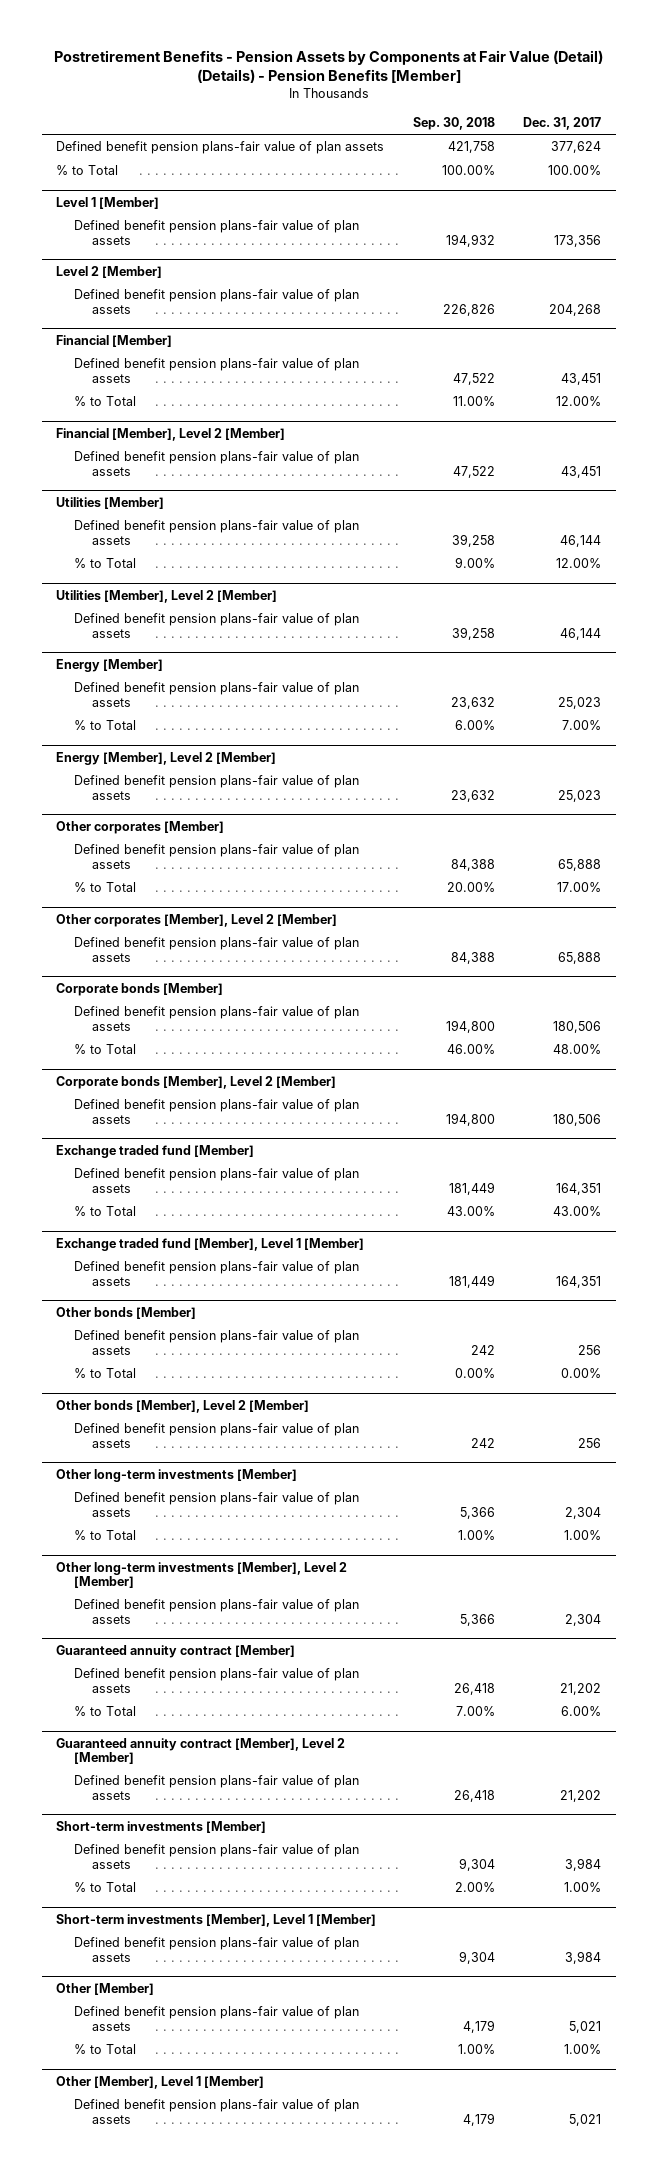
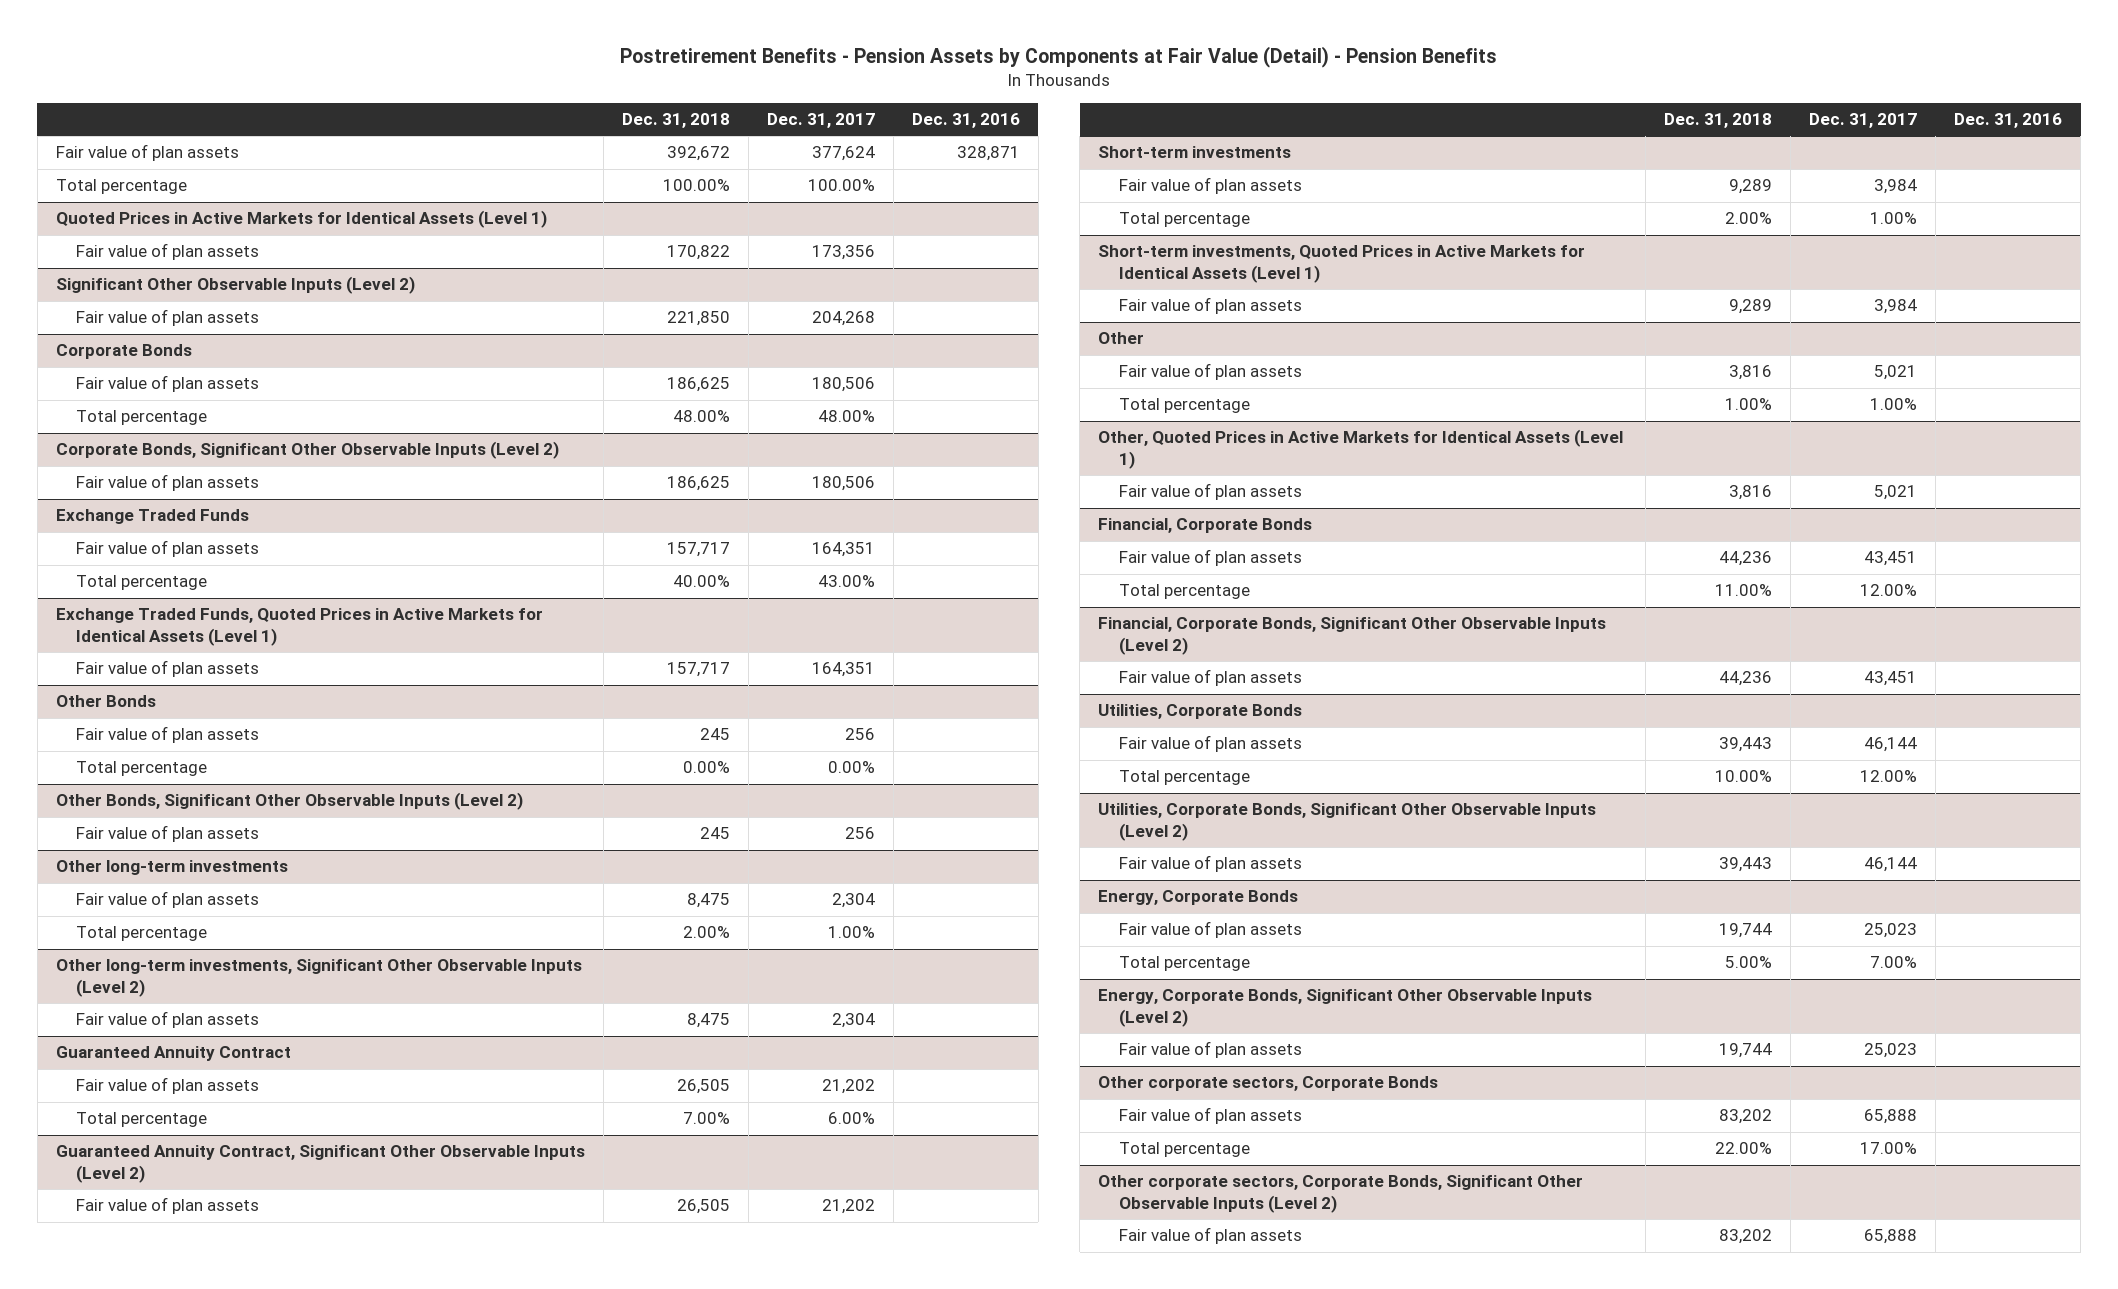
- Postretirement Benefits - Pension Assets by Components at Fair Value (Detail) (Details) - Pension Benefits [Member]
+ Postretirement Benefits - Pension Assets by Components at Fair Value (Detail) - Pension Benefits
- | Sep. 30, 2018 | Dec. 31, 2017
+ | Dec. 31, 2018 | Dec. 31, 2017 | Dec. 31, 2016
- Defined benefit pension plans-fair value of plan assets | 421,758 | 377,624
- % to Total | 100.00% | 100.00%
- Level 1 [Member]
- Defined benefit pension plans-fair value of plan assets | 194,932 | 173,356
- Level 2 [Member]
- Defined benefit pension plans-fair value of plan assets | 226,826 | 204,268
- Financial [Member]
- Defined benefit pension plans-fair value of plan assets | 47,522 | 43,451
- % to Total | 11.00% | 12.00%
- Financial [Member], Level 2 [Member]
- Defined benefit pension plans-fair value of plan assets | 47,522 | 43,451
- Utilities [Member]
- Defined benefit pension plans-fair value of plan assets | 39,258 | 46,144
- % to Total | 9.00% | 12.00%
- Utilities [Member], Level 2 [Member]
- Defined benefit pension plans-fair value of plan assets | 39,258 | 46,144
- Energy [Member]
- Defined benefit pension plans-fair value of plan assets | 23,632 | 25,023
- % to Total | 6.00% | 7.00%
- Energy [Member], Level 2 [Member]
- Defined benefit pension plans-fair value of plan assets | 23,632 | 25,023
- Other corporates [Member]
- Defined benefit pension plans-fair value of plan assets | 84,388 | 65,888
- % to Total | 20.00% | 17.00%
- Other corporates [Member], Level 2 [Member]
- Defined benefit pension plans-fair value of plan assets | 84,388 | 65,888
- Corporate bonds [Member]
- Defined benefit pension plans-fair value of plan assets | 194,800 | 180,506
- % to Total | 46.00% | 48.00%
- Corporate bonds [Member], Level 2 [Member]
- Defined benefit pension plans-fair value of plan assets | 194,800 | 180,506
- Exchange traded fund [Member]
- Defined benefit pension plans-fair value of plan assets | 181,449 | 164,351
- % to Total | 43.00% | 43.00%
- Exchange traded fund [Member], Level 1 [Member]
- Defined benefit pension plans-fair value of plan assets | 181,449 | 164,351
- Other bonds [Member]
- Defined benefit pension plans-fair value of plan assets | 242 | 256
- % to Total | 0.00% | 0.00%
- Other bonds [Member], Level 2 [Member]
- Defined benefit pension plans-fair value of plan assets | 242 | 256
- Other long-term investments [Member]
- Defined benefit pension plans-fair value of plan assets | 5,366 | 2,304
- % to Total | 1.00% | 1.00%
- Other long-term investments [Member], Level 2 [Member]
- Defined benefit pension plans-fair value of plan assets | 5,366 | 2,304
- Guaranteed annuity contract [Member]
- Defined benefit pension plans-fair value of plan assets | 26,418 | 21,202
- % to Total | 7.00% | 6.00%
- Guaranteed annuity contract [Member], Level 2 [Member]
- Defined benefit pension plans-fair value of plan assets | 26,418 | 21,202
- Short-term investments [Member]
- Defined benefit pension plans-fair value of plan assets | 9,304 | 3,984
- % to Total | 2.00% | 1.00%
- Short-term investments [Member], Level 1 [Member]
- Defined benefit pension plans-fair value of plan assets | 9,304 | 3,984
- Other [Member]
- Defined benefit pension plans-fair value of plan assets | 4,179 | 5,021
- % to Total | 1.00% | 1.00%
- Other [Member], Level 1 [Member]
- Defined benefit pension plans-fair value of plan assets | 4,179 | 5,021
+ Fair value of plan assets | 392,672 | 377,624 | 328,871
+ Total percentage | 100.00% | 100.00% |
+ Quoted Prices in Active Markets for Identical Assets (Level 1)
+ Fair value of plan assets | 170,822 | 173,356 |
+ Significant Other Observable Inputs (Level 2)
+ Fair value of plan assets | 221,850 | 204,268 |
+ Corporate Bonds
+ Fair value of plan assets | 186,625 | 180,506 |
+ Total percentage | 48.00% | 48.00% |
+ Corporate Bonds, Significant Other Observable Inputs (Level 2)
+ Fair value of plan assets | 186,625 | 180,506 |
+ Exchange Traded Funds
+ Fair value of plan assets | 157,717 | 164,351 |
+ Total percentage | 40.00% | 43.00% |
+ Exchange Traded Funds, Quoted Prices in Active Markets for Identical Assets (Level 1)
+ Fair value of plan assets | 157,717 | 164,351 |
+ Other Bonds
+ Fair value of plan assets | 245 | 256 |
+ Total percentage | 0.00% | 0.00% |
+ Other Bonds, Significant Other Observable Inputs (Level 2)
+ Fair value of plan assets | 245 | 256 |
+ Other long-term investments
+ Fair value of plan assets | 8,475 | 2,304 |
+ Total percentage | 2.00% | 1.00% |
+ Other long-term investments, Significant Other Observable Inputs (Level 2)
+ Fair value of plan assets | 8,475 | 2,304 |
+ Guaranteed Annuity Contract
+ Fair value of plan assets | 26,505 | 21,202 |
+ Total percentage | 7.00% | 6.00% |
+ Guaranteed Annuity Contract, Significant Other Observable Inputs (Level 2)
+ Fair value of plan assets | 26,505 | 21,202 |
+ Short-term investments
+ Fair value of plan assets | 9,289 | 3,984 |
+ Total percentage | 2.00% | 1.00% |
+ Short-term investments, Quoted Prices in Active Markets for Identical Assets (Level 1)
+ Fair value of plan assets | 9,289 | 3,984 |
+ Other
+ Fair value of plan assets | 3,816 | 5,021 |
+ Total percentage | 1.00% | 1.00% |
+ Other, Quoted Prices in Active Markets for Identical Assets (Level 1)
+ Fair value of plan assets | 3,816 | 5,021 |
+ Financial, Corporate Bonds
+ Fair value of plan assets | 44,236 | 43,451 |
+ Total percentage | 11.00% | 12.00% |
+ Financial, Corporate Bonds, Significant Other Observable Inputs (Level 2)
+ Fair value of plan assets | 44,236 | 43,451 |
+ Utilities, Corporate Bonds
+ Fair value of plan assets | 39,443 | 46,144 |
+ Total percentage | 10.00% | 12.00% |
+ Utilities, Corporate Bonds, Significant Other Observable Inputs (Level 2)
+ Fair value of plan assets | 39,443 | 46,144 |
+ Energy, Corporate Bonds
+ Fair value of plan assets | 19,744 | 25,023 |
+ Total percentage | 5.00% | 7.00% |
+ Energy, Corporate Bonds, Significant Other Observable Inputs (Level 2)
+ Fair value of plan assets | 19,744 | 25,023 |
+ Other corporate sectors, Corporate Bonds
+ Fair value of plan assets | 83,202 | 65,888 |
+ Total percentage | 22.00% | 17.00% |
+ Other corporate sectors, Corporate Bonds, Significant Other Observable Inputs (Level 2)
+ Fair value of plan assets | 83,202 | 65,888 |

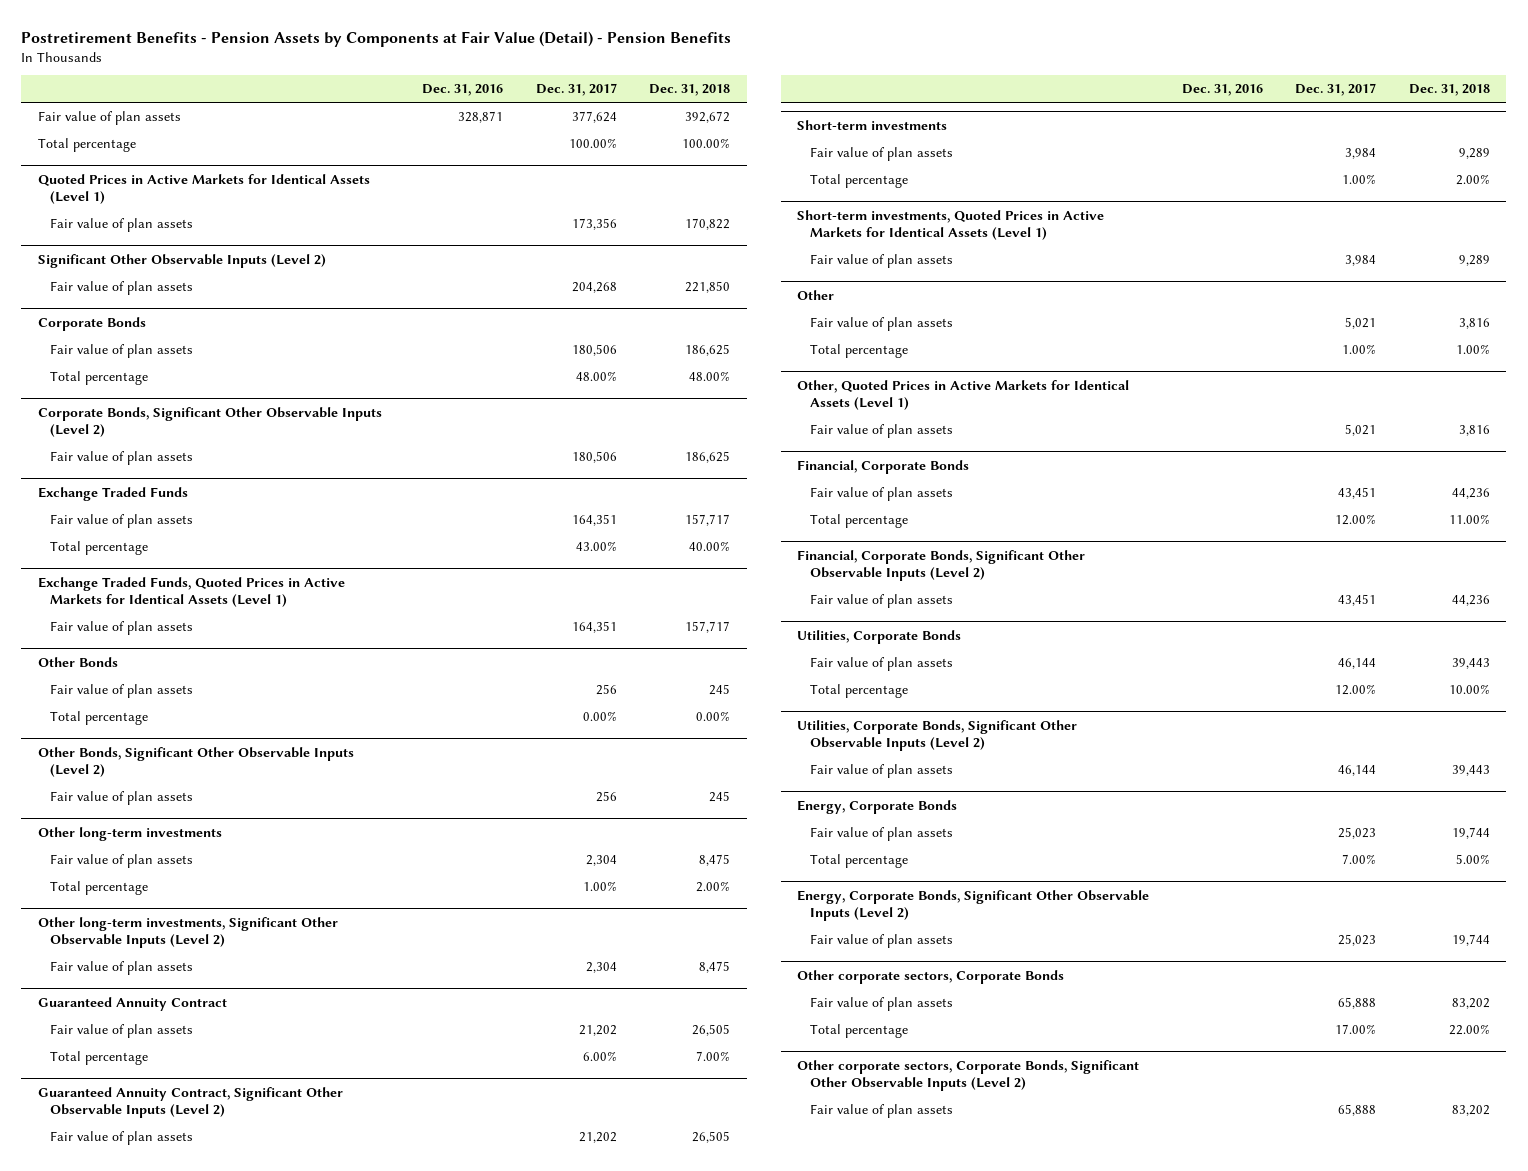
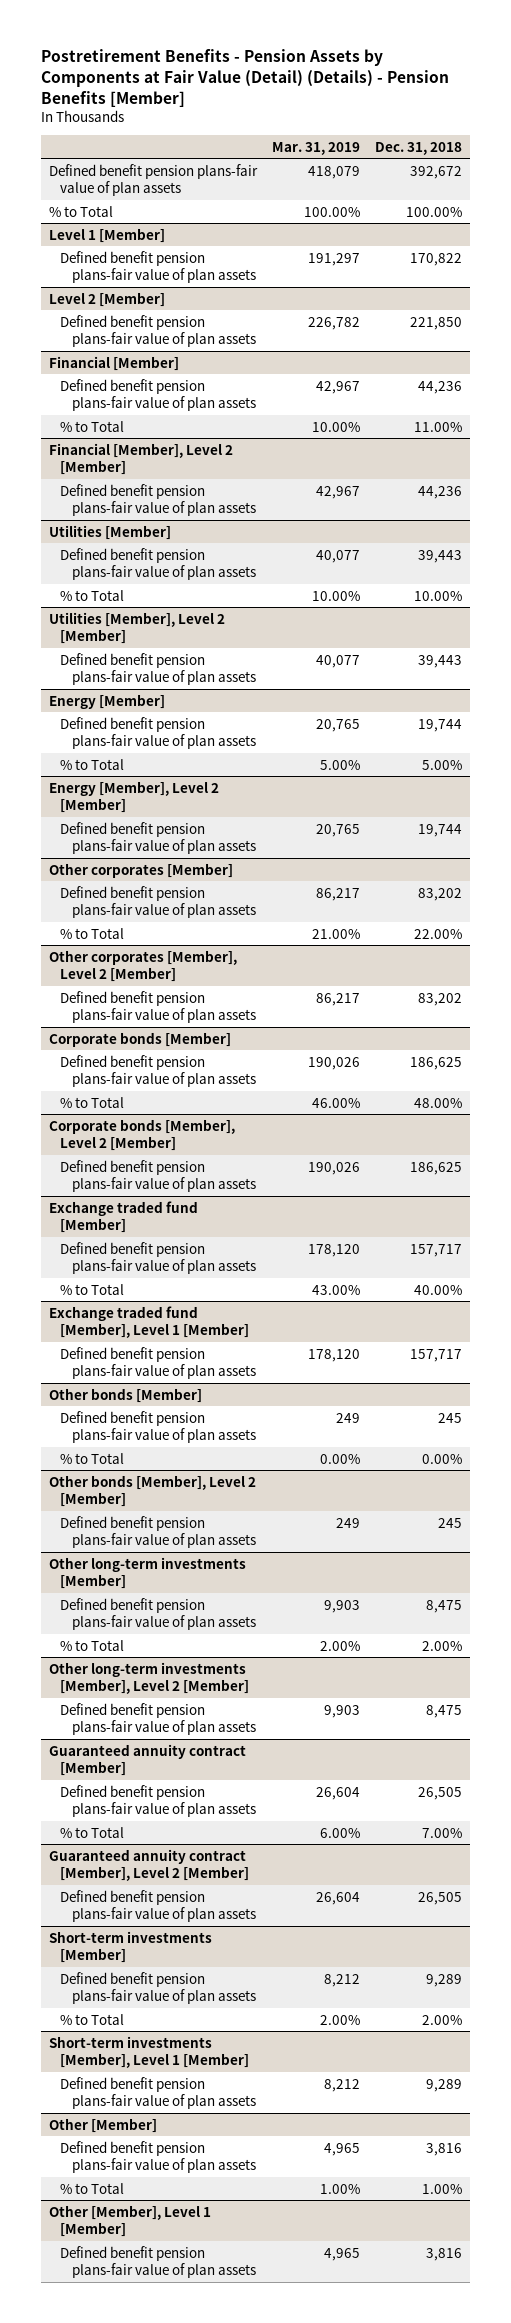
- Postretirement Benefits - Pension Assets by Components at Fair Value (Detail) - Pension Benefits
+ Postretirement Benefits - Pension Assets by Components at Fair Value (Detail) (Details) - Pension Benefits [Member]
- | Dec. 31, 2016 | Dec. 31, 2017 | Dec. 31, 2018
+ | Mar. 31, 2019 | Dec. 31, 2018
- Fair value of plan assets | 328,871 | 377,624 | 392,672
- Total percentage | | 100.00% | 100.00%
- Quoted Prices in Active Markets for Identical Assets (Level 1)
- Fair value of plan assets | | 173,356 | 170,822
- Significant Other Observable Inputs (Level 2)
- Fair value of plan assets | | 204,268 | 221,850
- Corporate Bonds
- Fair value of plan assets | | 180,506 | 186,625
- Total percentage | | 48.00% | 48.00%
- Corporate Bonds, Significant Other Observable Inputs (Level 2)
- Fair value of plan assets | | 180,506 | 186,625
- Exchange Traded Funds
- Fair value of plan assets | | 164,351 | 157,717
- Total percentage | | 43.00% | 40.00%
- Exchange Traded Funds, Quoted Prices in Active Markets for Identical Assets (Level 1)
- Fair value of plan assets | | 164,351 | 157,717
- Other Bonds
- Fair value of plan assets | | 256 | 245
- Total percentage | | 0.00% | 0.00%
- Other Bonds, Significant Other Observable Inputs (Level 2)
- Fair value of plan assets | | 256 | 245
- Other long-term investments
- Fair value of plan assets | | 2,304 | 8,475
- Total percentage | | 1.00% | 2.00%
- Other long-term investments, Significant Other Observable Inputs (Level 2)
- Fair value of plan assets | | 2,304 | 8,475
- Guaranteed Annuity Contract
- Fair value of plan assets | | 21,202 | 26,505
- Total percentage | | 6.00% | 7.00%
- Guaranteed Annuity Contract, Significant Other Observable Inputs (Level 2)
- Fair value of plan assets | | 21,202 | 26,505
- Short-term investments
- Fair value of plan assets | | 3,984 | 9,289
- Total percentage | | 1.00% | 2.00%
- Short-term investments, Quoted Prices in Active Markets for Identical Assets (Level 1)
- Fair value of plan assets | | 3,984 | 9,289
- Other
- Fair value of plan assets | | 5,021 | 3,816
- Total percentage | | 1.00% | 1.00%
- Other, Quoted Prices in Active Markets for Identical Assets (Level 1)
- Fair value of plan assets | | 5,021 | 3,816
- Financial, Corporate Bonds
- Fair value of plan assets | | 43,451 | 44,236
- Total percentage | | 12.00% | 11.00%
- Financial, Corporate Bonds, Significant Other Observable Inputs (Level 2)
- Fair value of plan assets | | 43,451 | 44,236
- Utilities, Corporate Bonds
- Fair value of plan assets | | 46,144 | 39,443
- Total percentage | | 12.00% | 10.00%
- Utilities, Corporate Bonds, Significant Other Observable Inputs (Level 2)
- Fair value of plan assets | | 46,144 | 39,443
- Energy, Corporate Bonds
- Fair value of plan assets | | 25,023 | 19,744
- Total percentage | | 7.00% | 5.00%
- Energy, Corporate Bonds, Significant Other Observable Inputs (Level 2)
- Fair value of plan assets | | 25,023 | 19,744
- Other corporate sectors, Corporate Bonds
- Fair value of plan assets | | 65,888 | 83,202
- Total percentage | | 17.00% | 22.00%
- Other corporate sectors, Corporate Bonds, Significant Other Observable Inputs (Level 2)
- Fair value of plan assets | | 65,888 | 83,202
+ Defined benefit pension plans-fair value of plan assets | 418,079 | 392,672
+ % to Total | 100.00% | 100.00%
+ Level 1 [Member]
+ Defined benefit pension plans-fair value of plan assets | 191,297 | 170,822
+ Level 2 [Member]
+ Defined benefit pension plans-fair value of plan assets | 226,782 | 221,850
+ Financial [Member]
+ Defined benefit pension plans-fair value of plan assets | 42,967 | 44,236
+ % to Total | 10.00% | 11.00%
+ Financial [Member], Level 2 [Member]
+ Defined benefit pension plans-fair value of plan assets | 42,967 | 44,236
+ Utilities [Member]
+ Defined benefit pension plans-fair value of plan assets | 40,077 | 39,443
+ % to Total | 10.00% | 10.00%
+ Utilities [Member], Level 2 [Member]
+ Defined benefit pension plans-fair value of plan assets | 40,077 | 39,443
+ Energy [Member]
+ Defined benefit pension plans-fair value of plan assets | 20,765 | 19,744
+ % to Total | 5.00% | 5.00%
+ Energy [Member], Level 2 [Member]
+ Defined benefit pension plans-fair value of plan assets | 20,765 | 19,744
+ Other corporates [Member]
+ Defined benefit pension plans-fair value of plan assets | 86,217 | 83,202
+ % to Total | 21.00% | 22.00%
+ Other corporates [Member], Level 2 [Member]
+ Defined benefit pension plans-fair value of plan assets | 86,217 | 83,202
+ Corporate bonds [Member]
+ Defined benefit pension plans-fair value of plan assets | 190,026 | 186,625
+ % to Total | 46.00% | 48.00%
+ Corporate bonds [Member], Level 2 [Member]
+ Defined benefit pension plans-fair value of plan assets | 190,026 | 186,625
+ Exchange traded fund [Member]
+ Defined benefit pension plans-fair value of plan assets | 178,120 | 157,717
+ % to Total | 43.00% | 40.00%
+ Exchange traded fund [Member], Level 1 [Member]
+ Defined benefit pension plans-fair value of plan assets | 178,120 | 157,717
+ Other bonds [Member]
+ Defined benefit pension plans-fair value of plan assets | 249 | 245
+ % to Total | 0.00% | 0.00%
+ Other bonds [Member], Level 2 [Member]
+ Defined benefit pension plans-fair value of plan assets | 249 | 245
+ Other long-term investments [Member]
+ Defined benefit pension plans-fair value of plan assets | 9,903 | 8,475
+ % to Total | 2.00% | 2.00%
+ Other long-term investments [Member], Level 2 [Member]
+ Defined benefit pension plans-fair value of plan assets | 9,903 | 8,475
+ Guaranteed annuity contract [Member]
+ Defined benefit pension plans-fair value of plan assets | 26,604 | 26,505
+ % to Total | 6.00% | 7.00%
+ Guaranteed annuity contract [Member], Level 2 [Member]
+ Defined benefit pension plans-fair value of plan assets | 26,604 | 26,505
+ Short-term investments [Member]
+ Defined benefit pension plans-fair value of plan assets | 8,212 | 9,289
+ % to Total | 2.00% | 2.00%
+ Short-term investments [Member], Level 1 [Member]
+ Defined benefit pension plans-fair value of plan assets | 8,212 | 9,289
+ Other [Member]
+ Defined benefit pension plans-fair value of plan assets | 4,965 | 3,816
+ % to Total | 1.00% | 1.00%
+ Other [Member], Level 1 [Member]
+ Defined benefit pension plans-fair value of plan assets | 4,965 | 3,816

